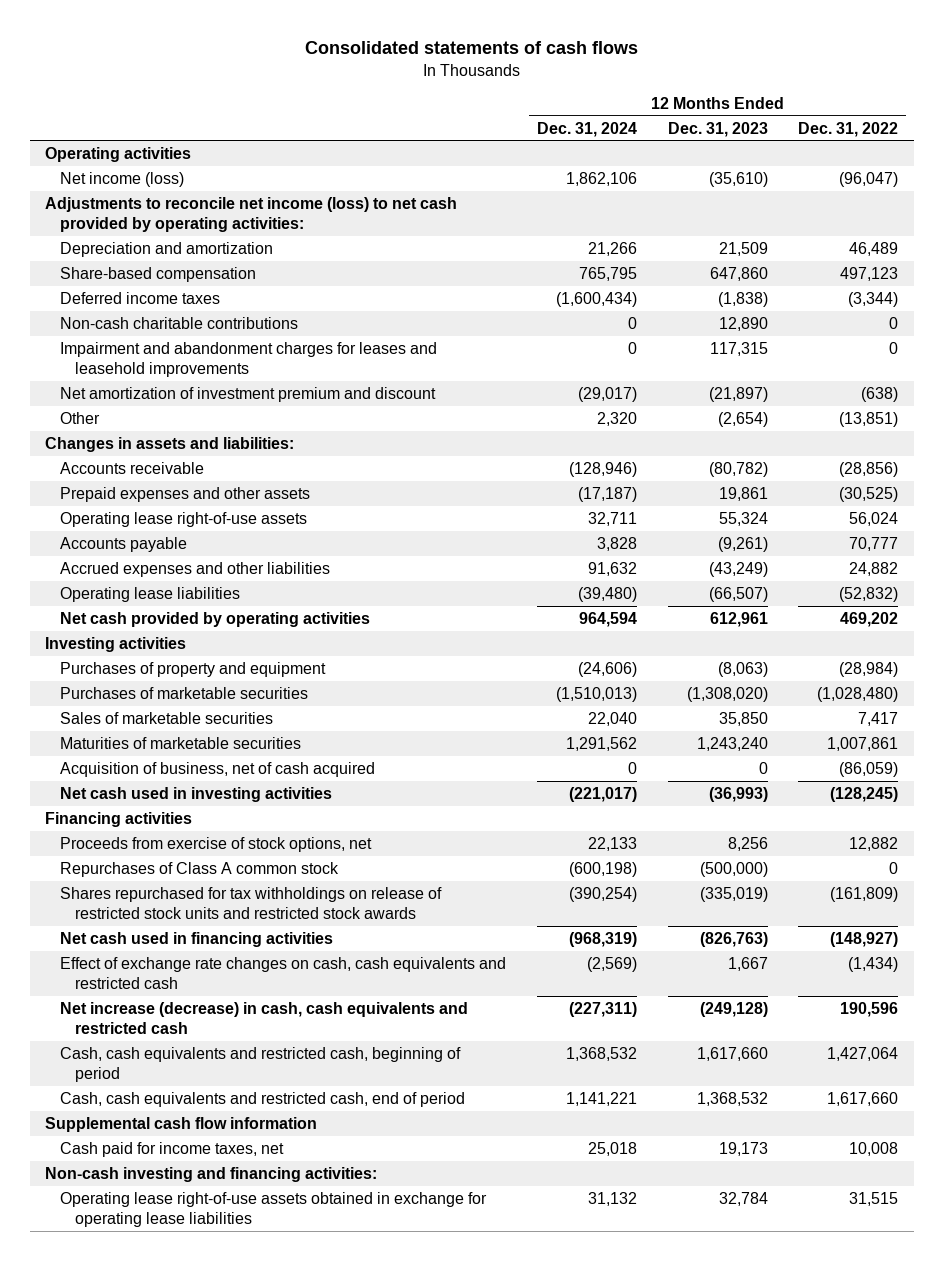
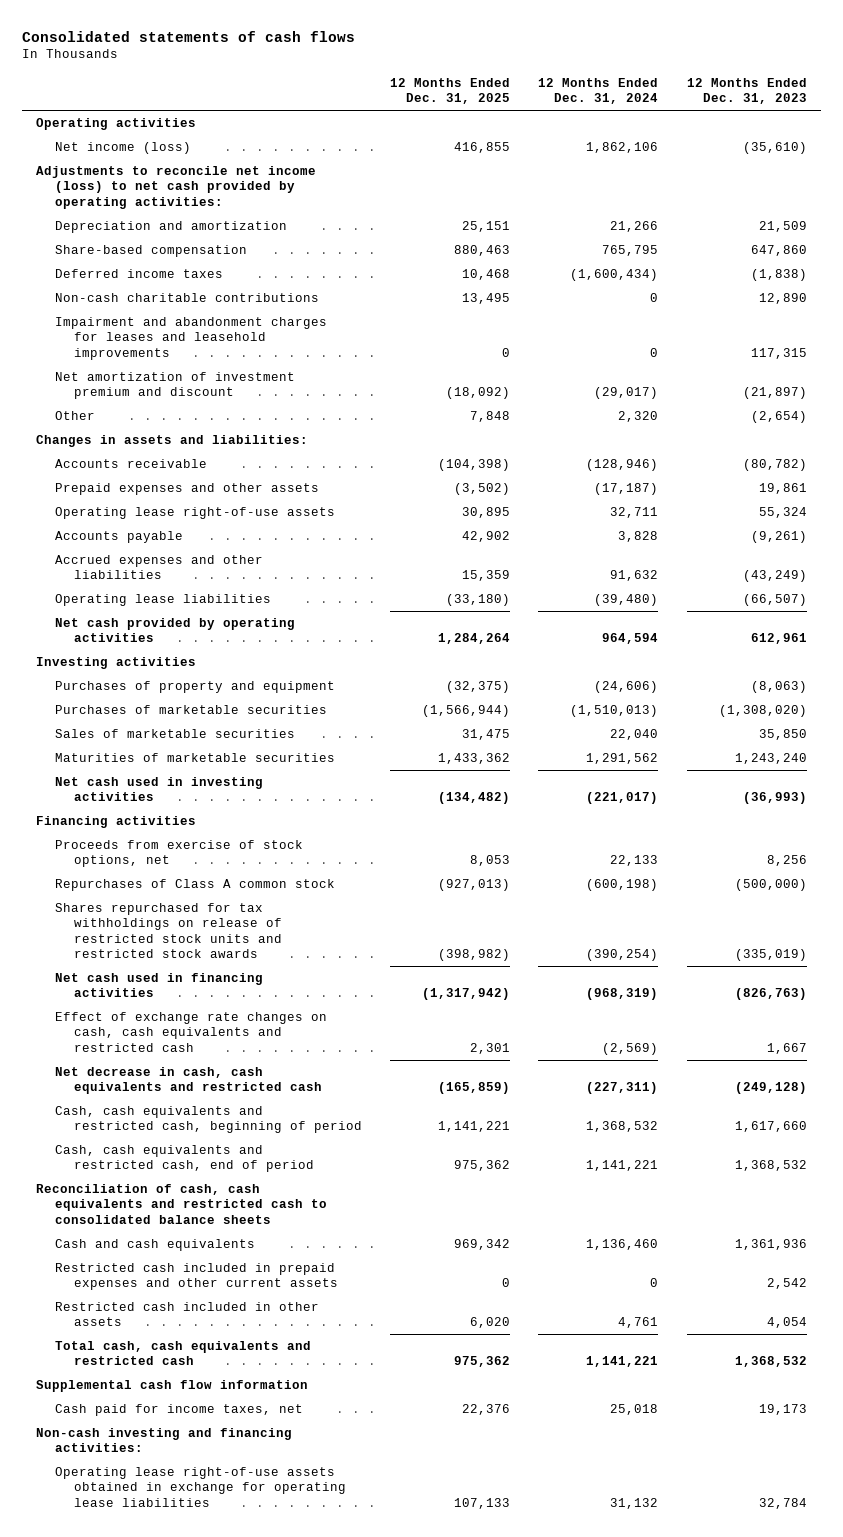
- | 12 Months Ended Dec. 31, 2024 | 12 Months Ended Dec. 31, 2023 | 12 Months Ended Dec. 31, 2022
+ | 12 Months Ended Dec. 31, 2025 | 12 Months Ended Dec. 31, 2024 | 12 Months Ended Dec. 31, 2023
- Acquisition of business, net of cash acquired | 0 | 0 | (86,059)
- Net increase (decrease) in cash, cash equivalents and restricted cash | (227,311) | (249,128) | 190,596
+ Net decrease in cash, cash equivalents and restricted cash | (165,859) | (227,311) | (249,128)
+ Reconciliation of cash, cash equivalents and restricted cash to consolidated balance sheets
+ Cash and cash equivalents | 969,342 | 1,136,460 | 1,361,936
+ Restricted cash included in prepaid expenses and other current assets | 0 | 0 | 2,542
+ Restricted cash included in other assets | 6,020 | 4,761 | 4,054
+ Total cash, cash equivalents and restricted cash | 975,362 | 1,141,221 | 1,368,532

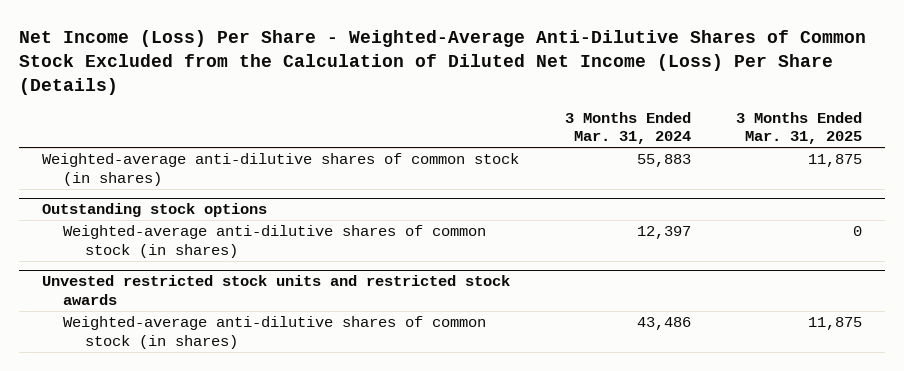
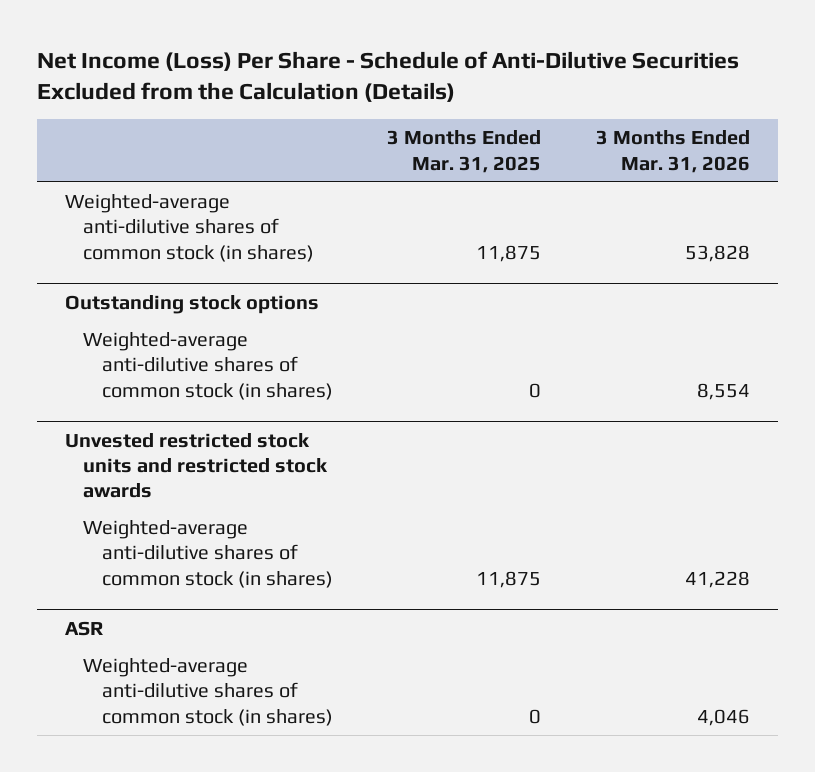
- Net Income (Loss) Per Share - Weighted-Average Anti-Dilutive Shares of Common Stock Excluded from the Calculation of Diluted Net Income (Loss) Per Share (Details)
+ Net Income (Loss) Per Share - Schedule of Anti-Dilutive Securities Excluded from the Calculation (Details)
- | 3 Months Ended Mar. 31, 2024 | 3 Months Ended Mar. 31, 2025
+ | 3 Months Ended Mar. 31, 2025 | 3 Months Ended Mar. 31, 2026
+ ASR
+ Weighted-average anti-dilutive shares of common stock (in shares) | 0 | 4,046

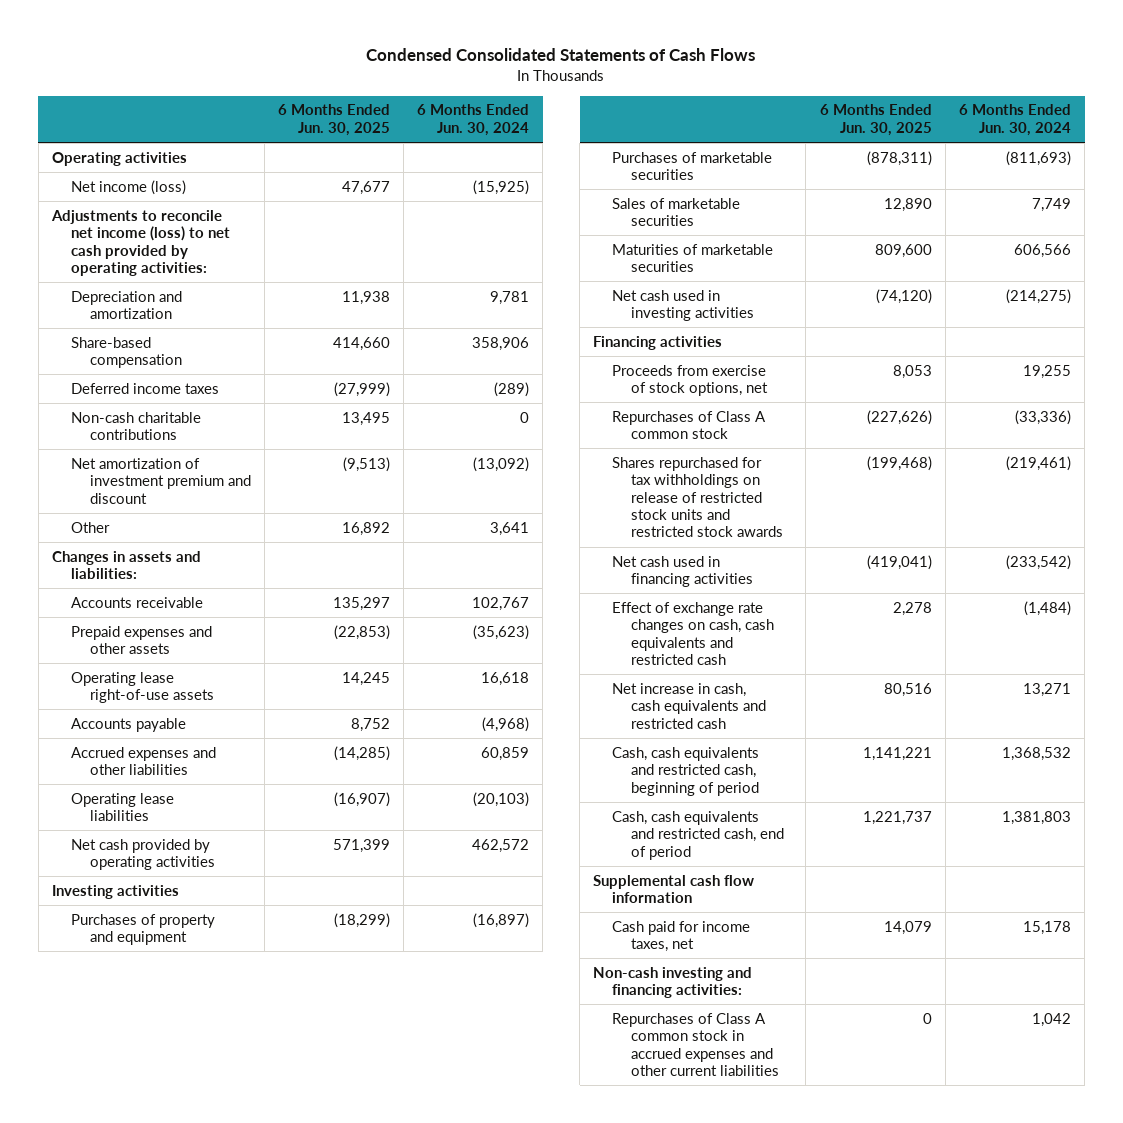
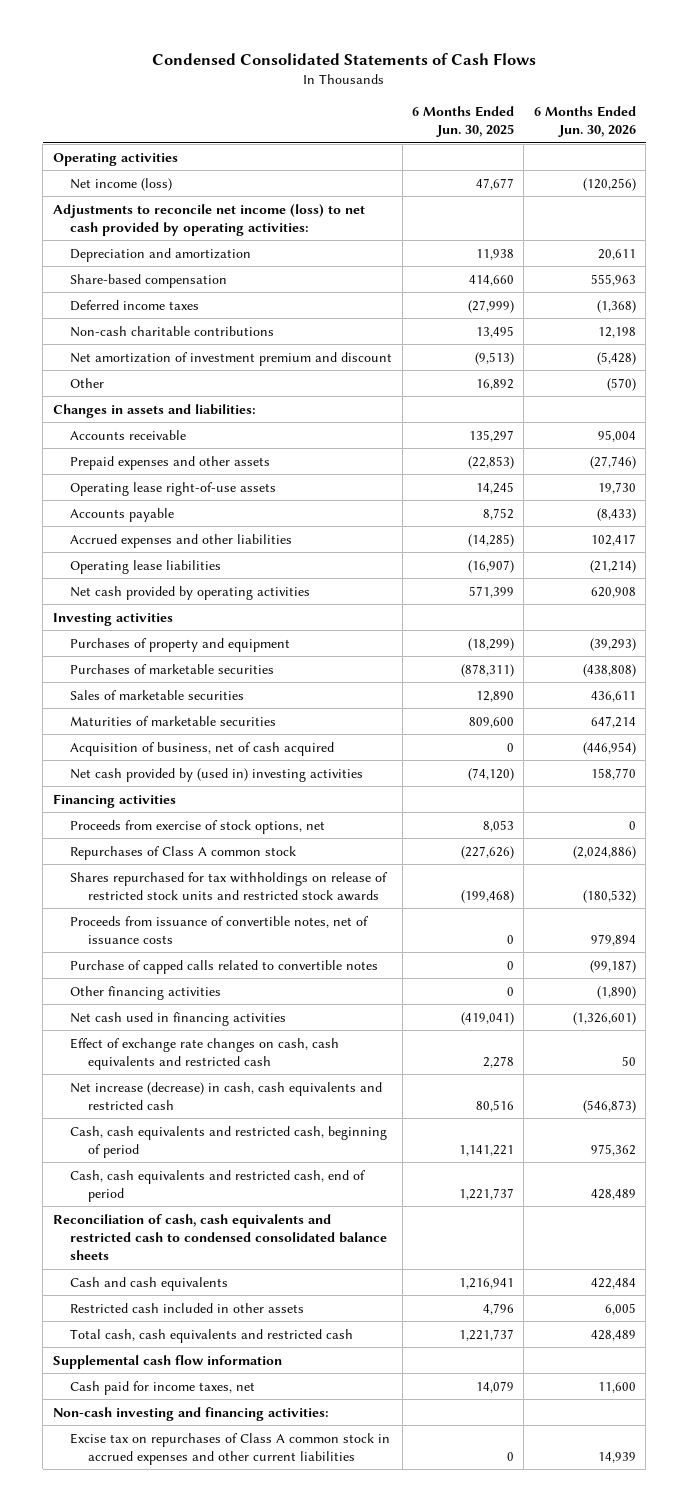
- | 6 Months Ended Jun. 30, 2025 | 6 Months Ended Jun. 30, 2024
+ | 6 Months Ended Jun. 30, 2025 | 6 Months Ended Jun. 30, 2026
- Net cash used in investing activities | (74,120) | (214,275)
+ Acquisition of business, net of cash acquired | 0 | (446,954)
+ Net cash provided by (used in) investing activities | (74,120) | 158,770
+ Proceeds from issuance of convertible notes, net of issuance costs | 0 | 979,894
+ Purchase of capped calls related to convertible notes | 0 | (99,187)
+ Other financing activities | 0 | (1,890)
- Net increase in cash, cash equivalents and restricted cash | 80,516 | 13,271
+ Net increase (decrease) in cash, cash equivalents and restricted cash | 80,516 | (546,873)
+ Reconciliation of cash, cash equivalents and restricted cash to condensed consolidated balance sheets
+ Cash and cash equivalents | 1,216,941 | 422,484
+ Restricted cash included in other assets | 4,796 | 6,005
+ Total cash, cash equivalents and restricted cash | 1,221,737 | 428,489
- Repurchases of Class A common stock in accrued expenses and other current liabilities | 0 | 1,042
+ Excise tax on repurchases of Class A common stock in accrued expenses and other current liabilities | 0 | 14,939

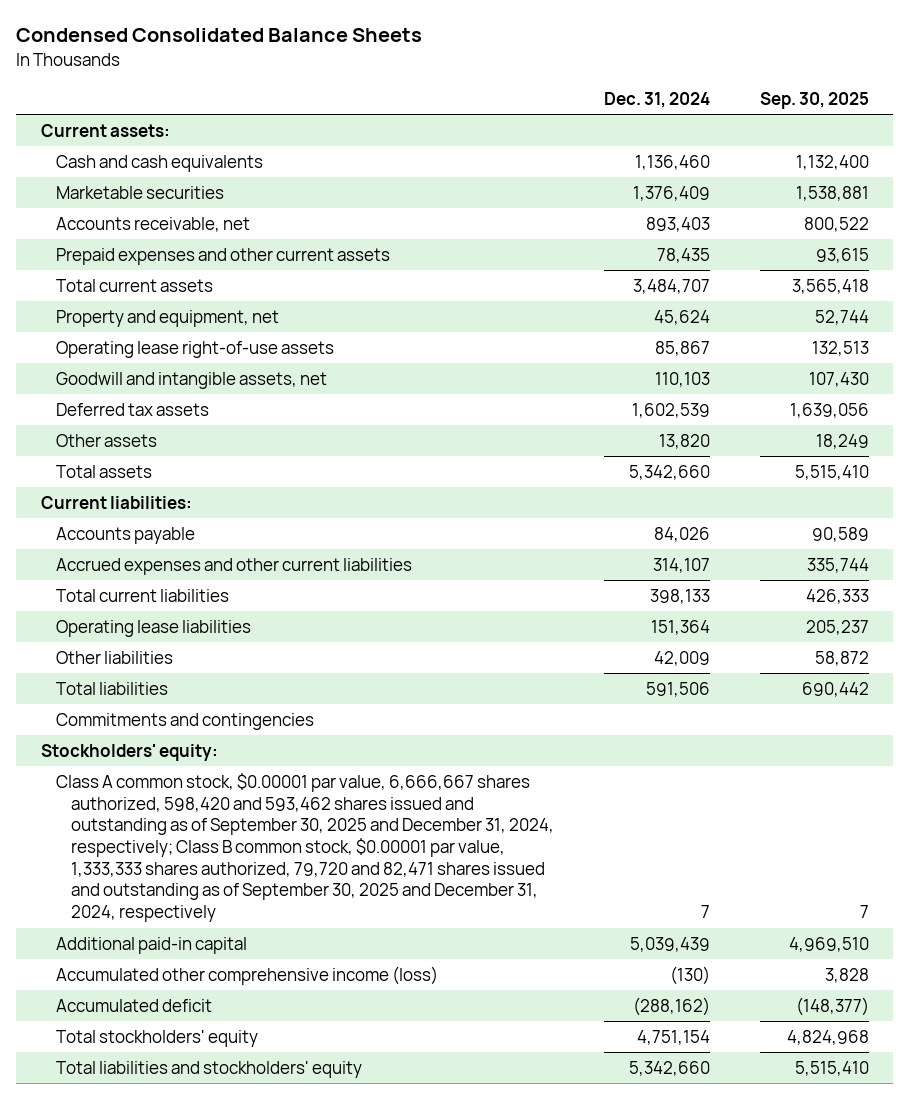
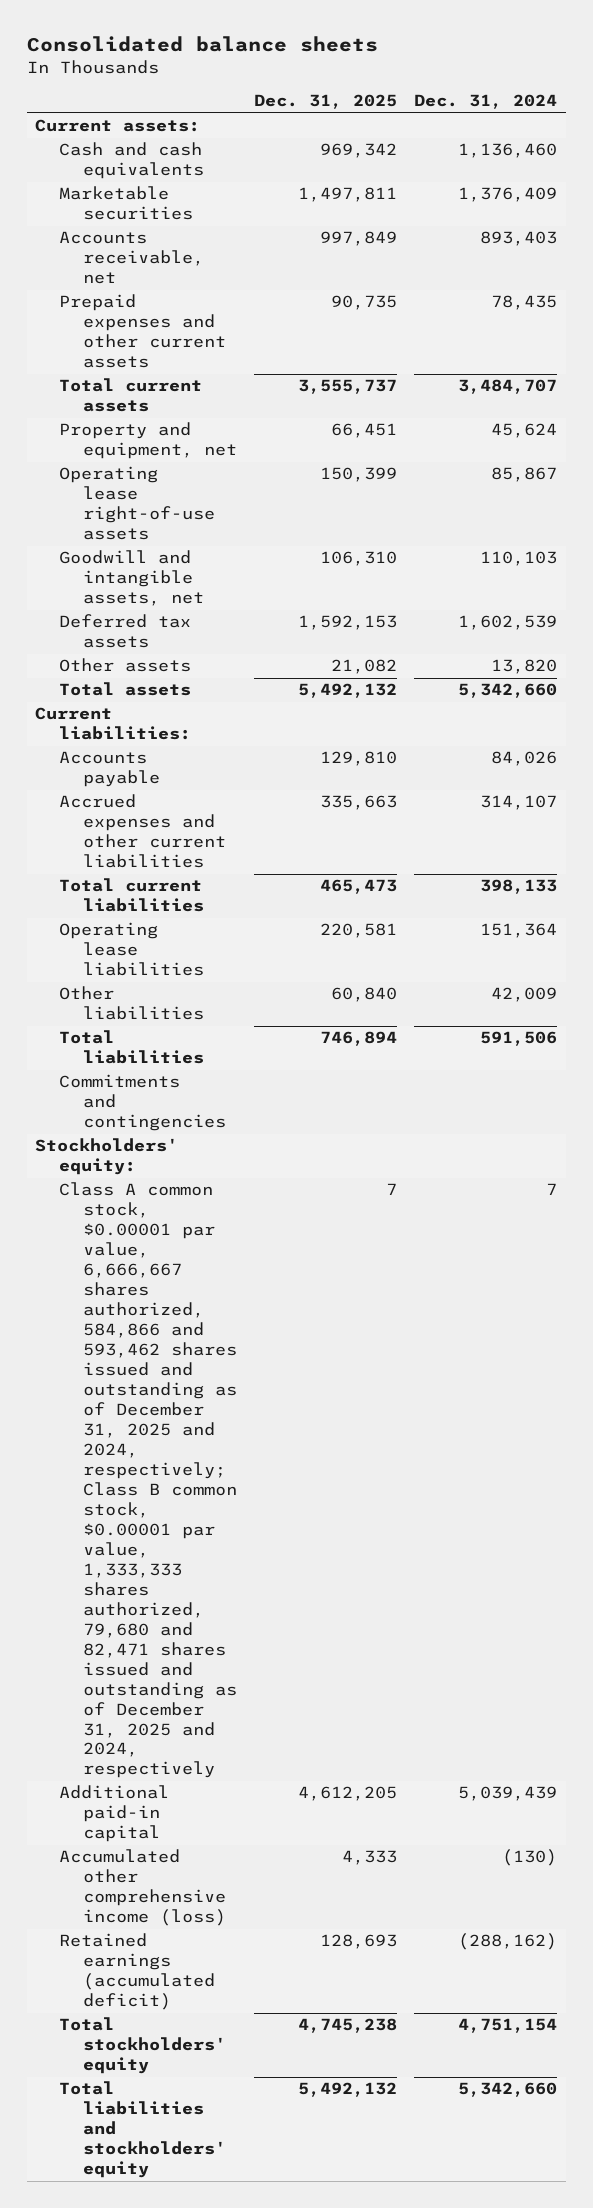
- Condensed Consolidated Balance Sheets
+ Consolidated balance sheets
- | Dec. 31, 2024 | Sep. 30, 2025
+ | Dec. 31, 2025 | Dec. 31, 2024
- Class A common stock, $0.00001 par value, 6,666,667 shares authorized, 598,420 and 593,462 shares issued and outstanding as of September 30, 2025 and December 31, 2024, respectively; Class B common stock, $0.00001 par value, 1,333,333 shares authorized, 79,720 and 82,471 shares issued and outstanding as of September 30, 2025 and December 31, 2024, respectively | 7 | 7
+ Class A common stock, $0.00001 par value, 6,666,667 shares authorized, 584,866 and 593,462 shares issued and outstanding as of December 31, 2025 and 2024, respectively; Class B common stock, $0.00001 par value, 1,333,333 shares authorized, 79,680 and 82,471 shares issued and outstanding as of December 31, 2025 and 2024, respectively | 7 | 7
- Accumulated deficit | (288,162) | (148,377)
+ Retained earnings (accumulated deficit) | 128,693 | (288,162)

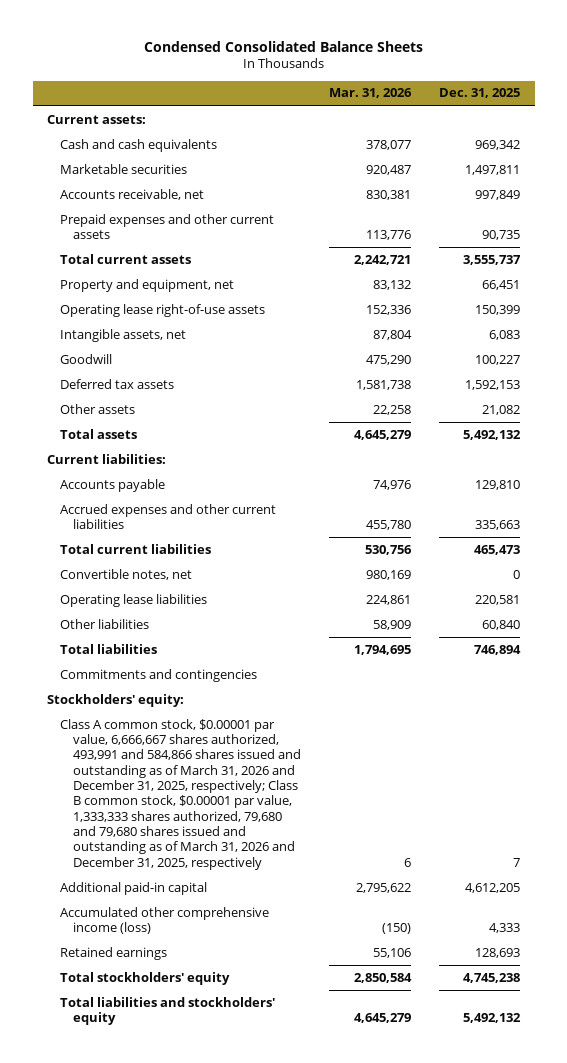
- Consolidated balance sheets
+ Condensed Consolidated Balance Sheets
- | Dec. 31, 2025 | Dec. 31, 2024
+ | Mar. 31, 2026 | Dec. 31, 2025
- Goodwill and intangible assets, net | 106,310 | 110,103
+ Intangible assets, net | 87,804 | 6,083
+ Goodwill | 475,290 | 100,227
+ Convertible notes, net | 980,169 | 0
- Class A common stock, $0.00001 par value, 6,666,667 shares authorized, 584,866 and 593,462 shares issued and outstanding as of December 31, 2025 and 2024, respectively; Class B common stock, $0.00001 par value, 1,333,333 shares authorized, 79,680 and 82,471 shares issued and outstanding as of December 31, 2025 and 2024, respectively | 7 | 7
+ Class A common stock, $0.00001 par value, 6,666,667 shares authorized, 493,991 and 584,866 shares issued and outstanding as of March 31, 2026 and December 31, 2025, respectively; Class B common stock, $0.00001 par value, 1,333,333 shares authorized, 79,680 and 79,680 shares issued and outstanding as of March 31, 2026 and December 31, 2025, respectively | 6 | 7
- Retained earnings (accumulated deficit) | 128,693 | (288,162)
+ Retained earnings | 55,106 | 128,693

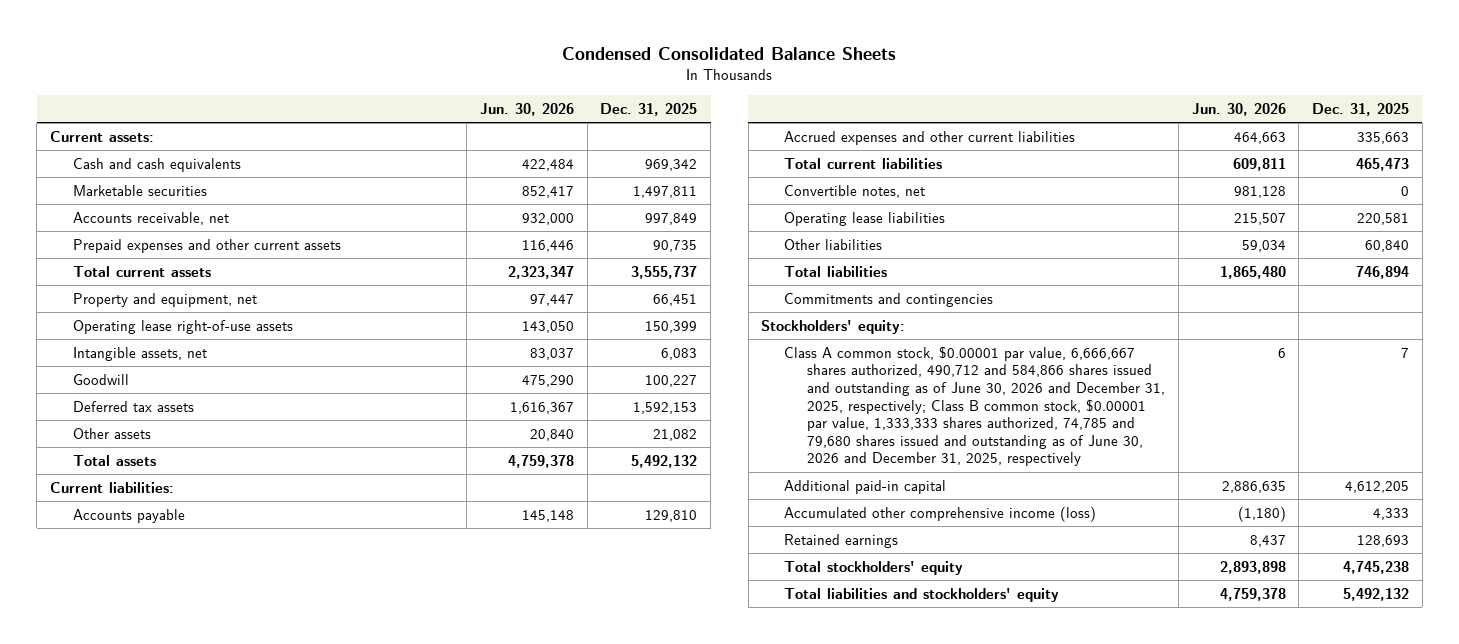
- | Mar. 31, 2026 | Dec. 31, 2025
+ | Jun. 30, 2026 | Dec. 31, 2025
- Class A common stock, $0.00001 par value, 6,666,667 shares authorized, 493,991 and 584,866 shares issued and outstanding as of March 31, 2026 and December 31, 2025, respectively; Class B common stock, $0.00001 par value, 1,333,333 shares authorized, 79,680 and 79,680 shares issued and outstanding as of March 31, 2026 and December 31, 2025, respectively | 6 | 7
+ Class A common stock, $0.00001 par value, 6,666,667 shares authorized, 490,712 and 584,866 shares issued and outstanding as of June 30, 2026 and December 31, 2025, respectively; Class B common stock, $0.00001 par value, 1,333,333 shares authorized, 74,785 and 79,680 shares issued and outstanding as of June 30, 2026 and December 31, 2025, respectively | 6 | 7

